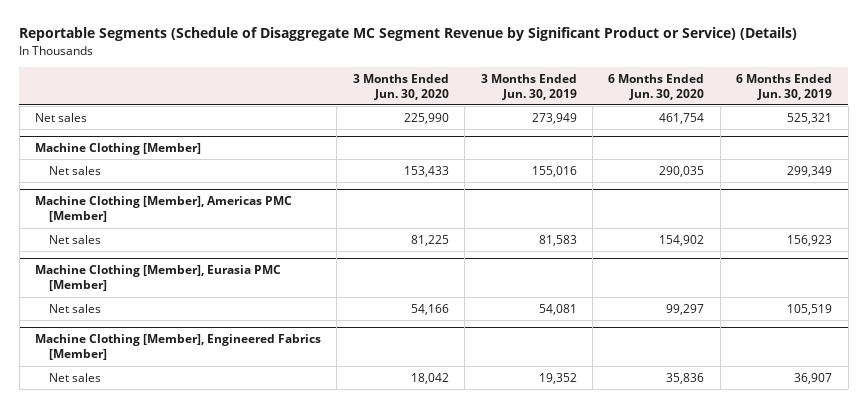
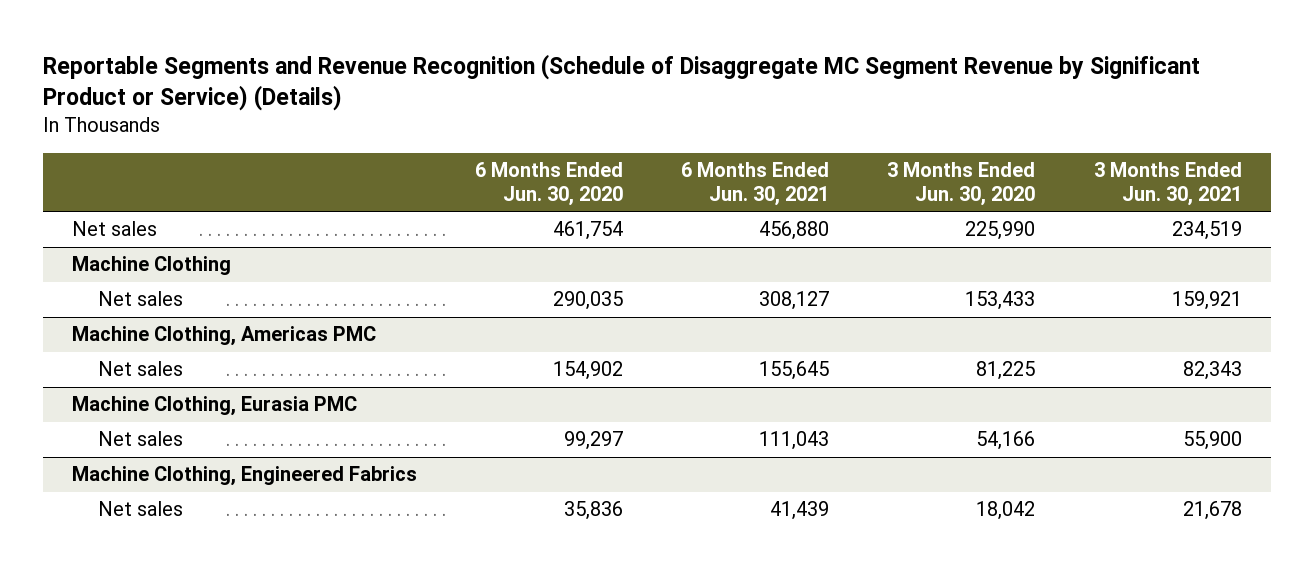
- Reportable Segments (Schedule of Disaggregate MC Segment Revenue by Significant Product or Service) (Details)
+ Reportable Segments and Revenue Recognition (Schedule of Disaggregate MC Segment Revenue by Significant Product or Service) (Details)
- | 3 Months Ended Jun. 30, 2020 | 3 Months Ended Jun. 30, 2019 | 6 Months Ended Jun. 30, 2020 | 6 Months Ended Jun. 30, 2019
+ | 6 Months Ended Jun. 30, 2020 | 6 Months Ended Jun. 30, 2021 | 3 Months Ended Jun. 30, 2020 | 3 Months Ended Jun. 30, 2021
- Machine Clothing [Member]
+ Machine Clothing
- Machine Clothing [Member], Americas PMC [Member]
+ Machine Clothing, Americas PMC
- Machine Clothing [Member], Eurasia PMC [Member]
+ Machine Clothing, Eurasia PMC
- Machine Clothing [Member], Engineered Fabrics [Member]
+ Machine Clothing, Engineered Fabrics

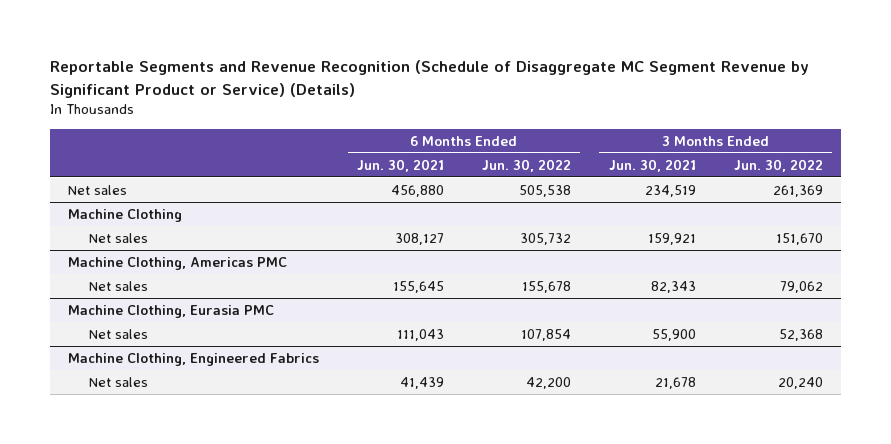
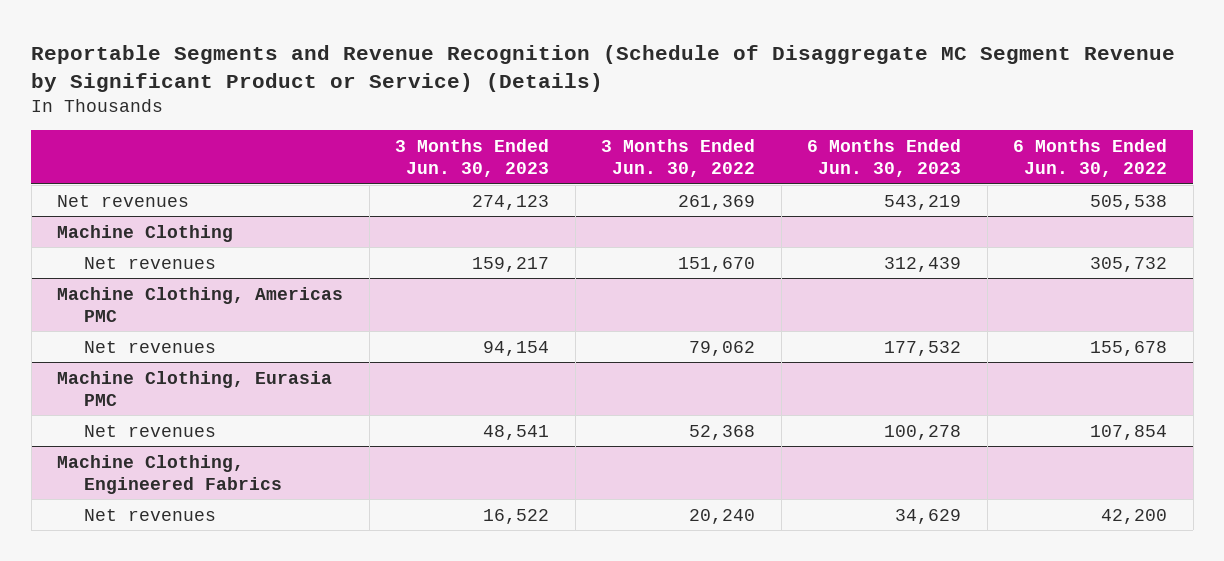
- | 6 Months Ended Jun. 30, 2021 | 6 Months Ended Jun. 30, 2022 | 3 Months Ended Jun. 30, 2021 | 3 Months Ended Jun. 30, 2022
+ | 3 Months Ended Jun. 30, 2023 | 3 Months Ended Jun. 30, 2022 | 6 Months Ended Jun. 30, 2023 | 6 Months Ended Jun. 30, 2022
- Net sales | 456,880 | 505,538 | 234,519 | 261,369
+ Net revenues | 274,123 | 261,369 | 543,219 | 505,538
@ Machine Clothing
- Net sales | 308,127 | 305,732 | 159,921 | 151,670
+ Net revenues | 159,217 | 151,670 | 312,439 | 305,732
@ Machine Clothing, Americas PMC
- Net sales | 155,645 | 155,678 | 82,343 | 79,062
+ Net revenues | 94,154 | 79,062 | 177,532 | 155,678
@ Machine Clothing, Eurasia PMC
- Net sales | 111,043 | 107,854 | 55,900 | 52,368
+ Net revenues | 48,541 | 52,368 | 100,278 | 107,854
@ Machine Clothing, Engineered Fabrics
- Net sales | 41,439 | 42,200 | 21,678 | 20,240
+ Net revenues | 16,522 | 20,240 | 34,629 | 42,200

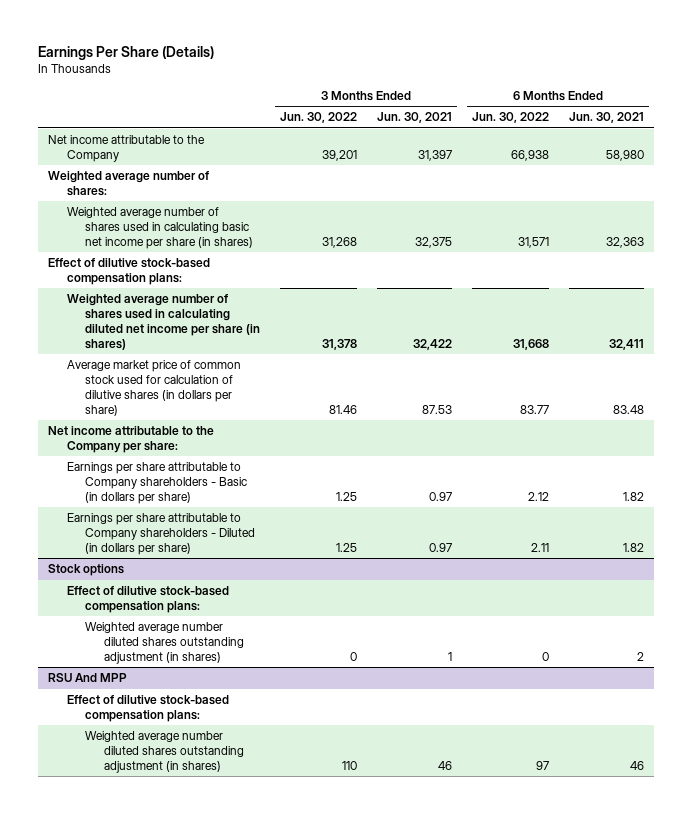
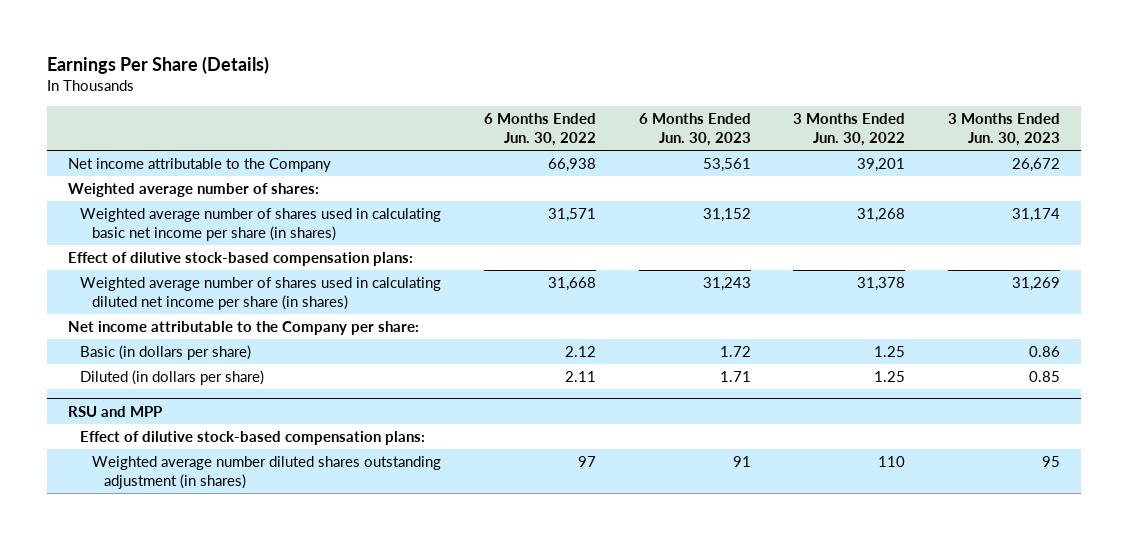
- | 3 Months Ended Jun. 30, 2022 | 3 Months Ended Jun. 30, 2021 | 6 Months Ended Jun. 30, 2022 | 6 Months Ended Jun. 30, 2021
+ | 6 Months Ended Jun. 30, 2022 | 6 Months Ended Jun. 30, 2023 | 3 Months Ended Jun. 30, 2022 | 3 Months Ended Jun. 30, 2023
- Average market price of common stock used for calculation of dilutive shares (in dollars per share) | 81.46 | 87.53 | 83.77 | 83.48
- Earnings per share attributable to Company shareholders - Basic (in dollars per share) | 1.25 | 0.97 | 2.12 | 1.82
- Earnings per share attributable to Company shareholders - Diluted (in dollars per share) | 1.25 | 0.97 | 2.11 | 1.82
- Stock options
- Effect of dilutive stock-based compensation plans:
- Weighted average number diluted shares outstanding adjustment (in shares) | 0 | 1 | 0 | 2
- RSU And MPP
+ Basic (in dollars per share) | 2.12 | 1.72 | 1.25 | 0.86
+ Diluted (in dollars per share) | 2.11 | 1.71 | 1.25 | 0.85
+ RSU and MPP

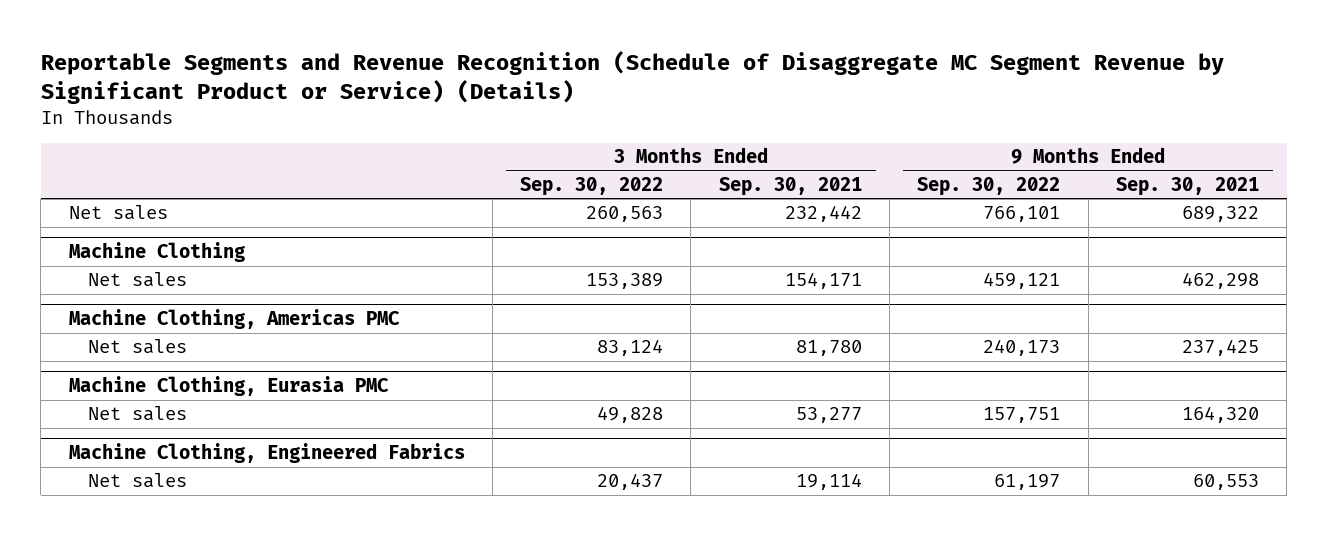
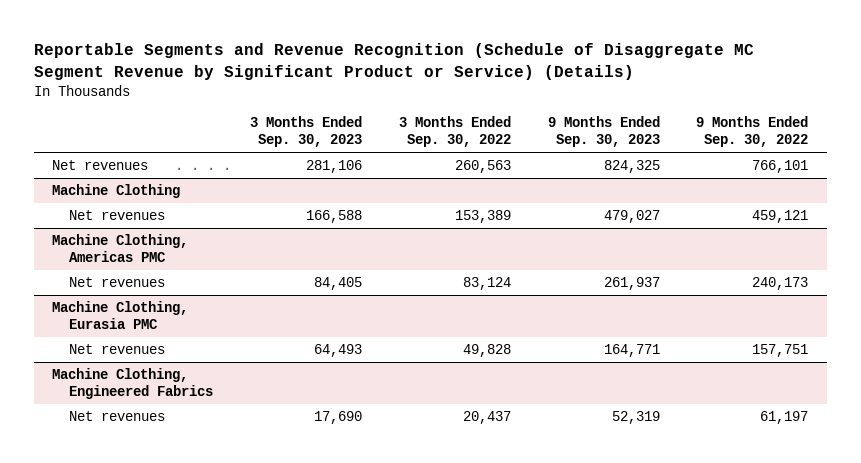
- | 3 Months Ended Sep. 30, 2022 | 3 Months Ended Sep. 30, 2021 | 9 Months Ended Sep. 30, 2022 | 9 Months Ended Sep. 30, 2021
+ | 3 Months Ended Sep. 30, 2023 | 3 Months Ended Sep. 30, 2022 | 9 Months Ended Sep. 30, 2023 | 9 Months Ended Sep. 30, 2022
- Net sales | 260,563 | 232,442 | 766,101 | 689,322
+ Net revenues | 281,106 | 260,563 | 824,325 | 766,101
@ Machine Clothing
- Net sales | 153,389 | 154,171 | 459,121 | 462,298
+ Net revenues | 166,588 | 153,389 | 479,027 | 459,121
@ Machine Clothing, Americas PMC
- Net sales | 83,124 | 81,780 | 240,173 | 237,425
+ Net revenues | 84,405 | 83,124 | 261,937 | 240,173
@ Machine Clothing, Eurasia PMC
- Net sales | 49,828 | 53,277 | 157,751 | 164,320
+ Net revenues | 64,493 | 49,828 | 164,771 | 157,751
@ Machine Clothing, Engineered Fabrics
- Net sales | 20,437 | 19,114 | 61,197 | 60,553
+ Net revenues | 17,690 | 20,437 | 52,319 | 61,197

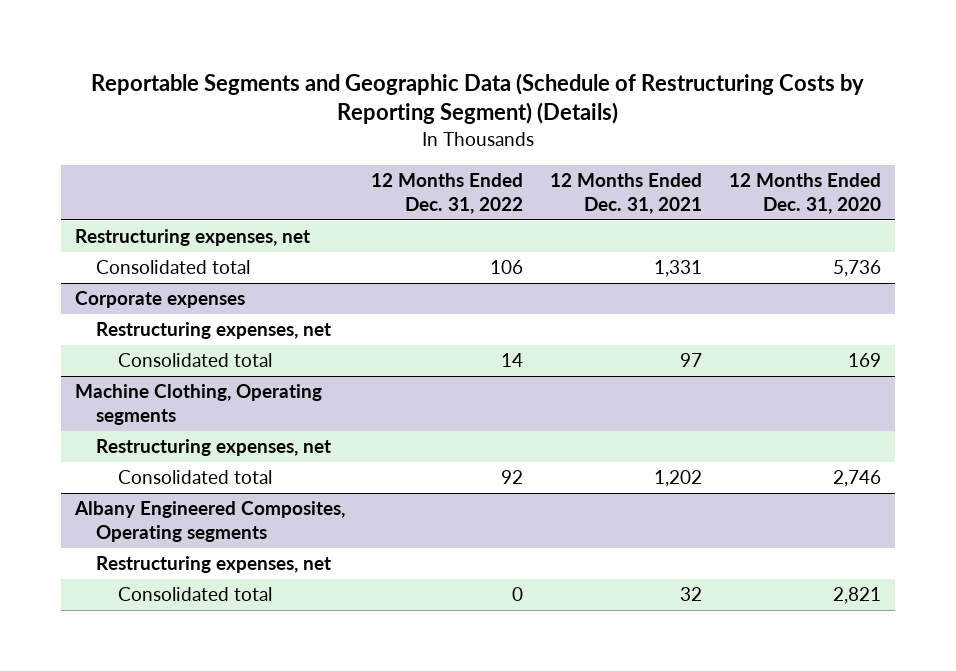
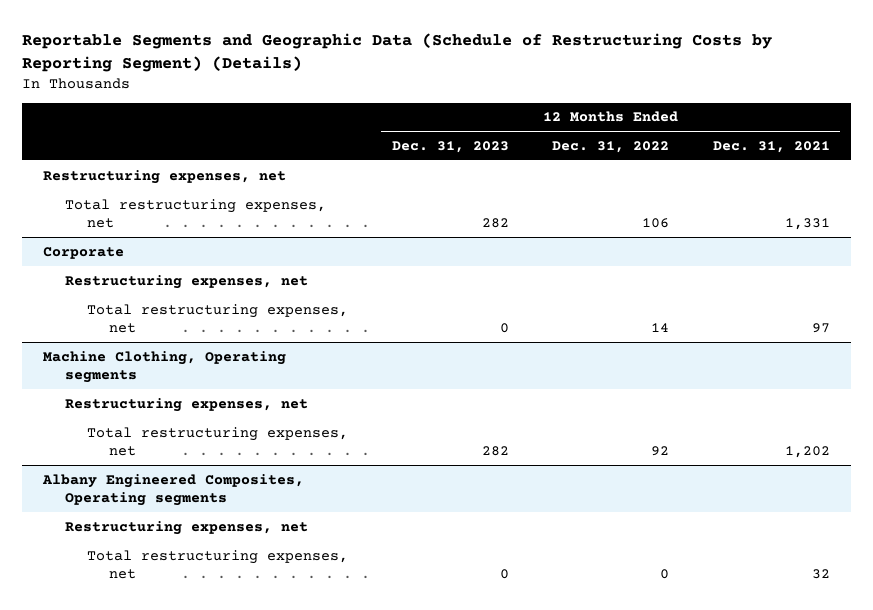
- | 12 Months Ended Dec. 31, 2022 | 12 Months Ended Dec. 31, 2021 | 12 Months Ended Dec. 31, 2020
+ | 12 Months Ended Dec. 31, 2023 | 12 Months Ended Dec. 31, 2022 | 12 Months Ended Dec. 31, 2021
- Consolidated total | 106 | 1,331 | 5,736
- Corporate expenses
+ Total restructuring expenses, net | 282 | 106 | 1,331
+ Corporate
- Consolidated total | 14 | 97 | 169
+ Total restructuring expenses, net | 0 | 14 | 97
@ Machine Clothing, Operating segments
- Consolidated total | 92 | 1,202 | 2,746
+ Total restructuring expenses, net | 282 | 92 | 1,202
@ Albany Engineered Composites, Operating segments
- Consolidated total | 0 | 32 | 2,821
+ Total restructuring expenses, net | 0 | 0 | 32

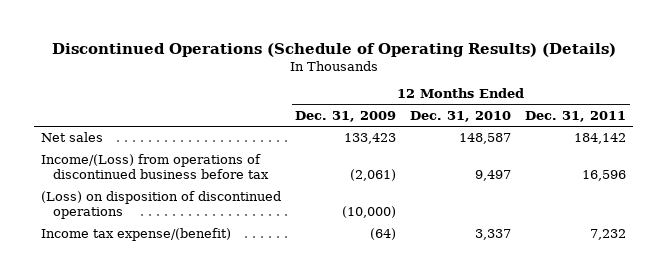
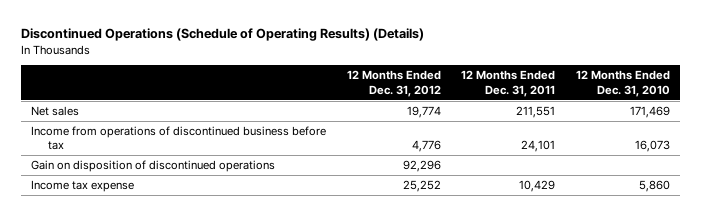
- | 12 Months Ended Dec. 31, 2009 | 12 Months Ended Dec. 31, 2010 | 12 Months Ended Dec. 31, 2011
+ | 12 Months Ended Dec. 31, 2012 | 12 Months Ended Dec. 31, 2011 | 12 Months Ended Dec. 31, 2010
- Net sales | 133,423 | 148,587 | 184,142
- Income/(Loss) from operations of discontinued business before tax | (2,061) | 9,497 | 16,596
- (Loss) on disposition of discontinued operations | (10,000) | |
- Income tax expense/(benefit) | (64) | 3,337 | 7,232
+ Net sales | 19,774 | 211,551 | 171,469
+ Income from operations of discontinued business before tax | 4,776 | 24,101 | 16,073
+ Gain on disposition of discontinued operations | 92,296 | |
+ Income tax expense | 25,252 | 10,429 | 5,860

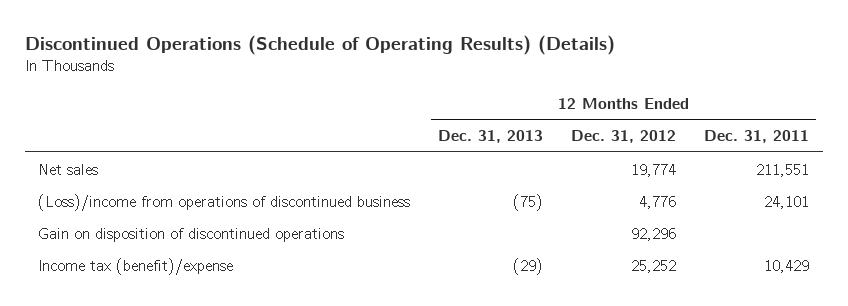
- | 12 Months Ended Dec. 31, 2012 | 12 Months Ended Dec. 31, 2011 | 12 Months Ended Dec. 31, 2010
+ | 12 Months Ended Dec. 31, 2013 | 12 Months Ended Dec. 31, 2012 | 12 Months Ended Dec. 31, 2011
- Income from operations of discontinued business before tax | 4,776 | 24,101 | 16,073
+ (Loss)/income from operations of discontinued business | (75) | 4,776 | 24,101
- Income tax expense | 25,252 | 10,429 | 5,860
+ Income tax (benefit)/expense | (29) | 25,252 | 10,429

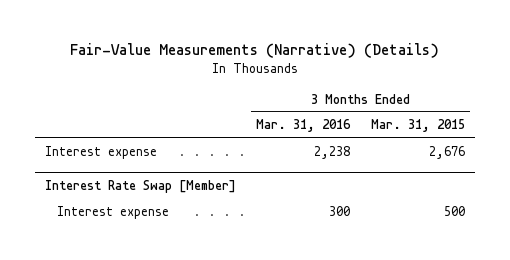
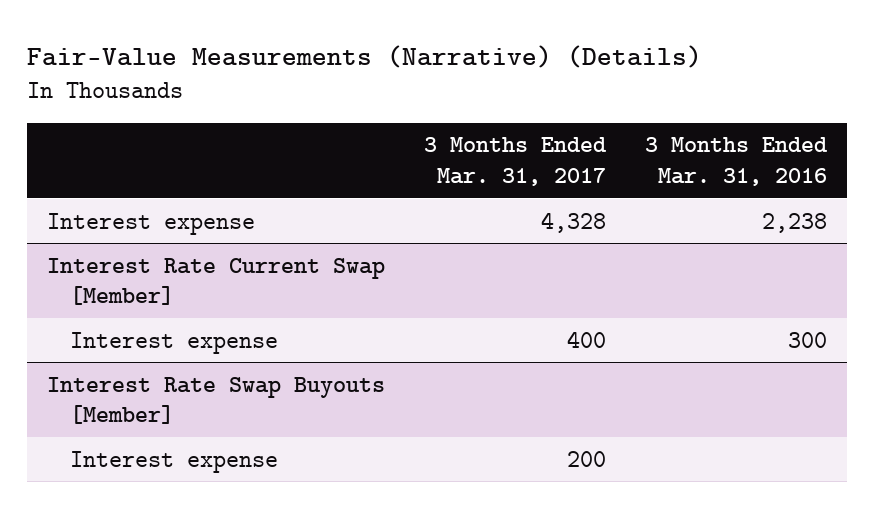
- | 3 Months Ended Mar. 31, 2016 | 3 Months Ended Mar. 31, 2015
+ | 3 Months Ended Mar. 31, 2017 | 3 Months Ended Mar. 31, 2016
- Interest Rate Swap [Member]
+ Interest Rate Current Swap [Member]
+ Interest Rate Swap Buyouts [Member]
+ Interest expense | 200 |

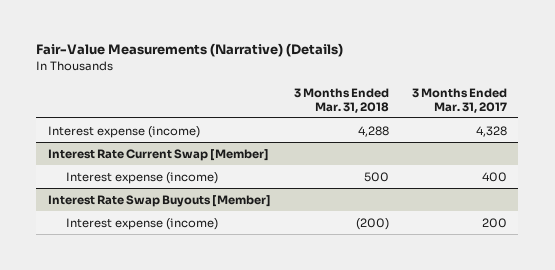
- | 3 Months Ended Mar. 31, 2017 | 3 Months Ended Mar. 31, 2016
+ | 3 Months Ended Mar. 31, 2018 | 3 Months Ended Mar. 31, 2017
- Interest expense | 4,328 | 2,238
+ Interest expense (income) | 4,288 | 4,328
@ Interest Rate Current Swap [Member]
- Interest expense | 400 | 300
+ Interest expense (income) | 500 | 400
@ Interest Rate Swap Buyouts [Member]
- Interest expense | 200 |
+ Interest expense (income) | (200) | 200

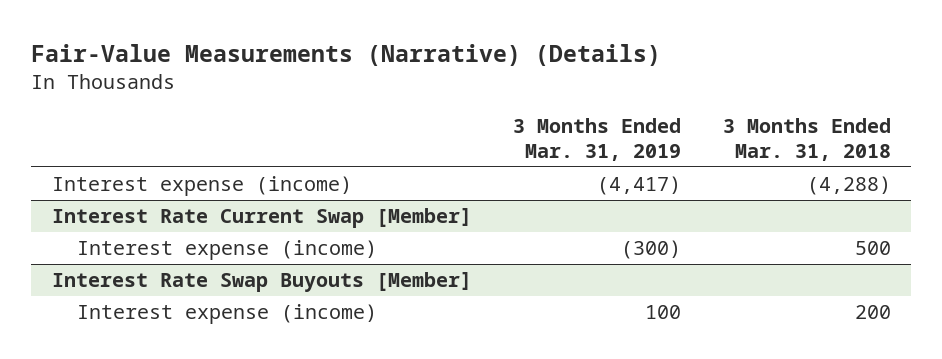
- | 3 Months Ended Mar. 31, 2018 | 3 Months Ended Mar. 31, 2017
+ | 3 Months Ended Mar. 31, 2019 | 3 Months Ended Mar. 31, 2018
- Interest expense (income) | 4,288 | 4,328
+ Interest expense (income) | (4,417) | (4,288)
@ Interest Rate Swap Buyouts [Member]
- Interest expense (income) | (200) | 200
+ Interest expense (income) | 100 | 200

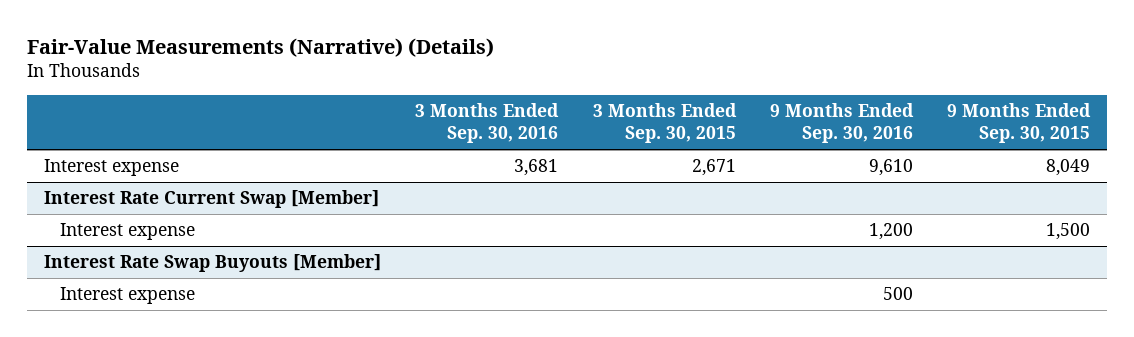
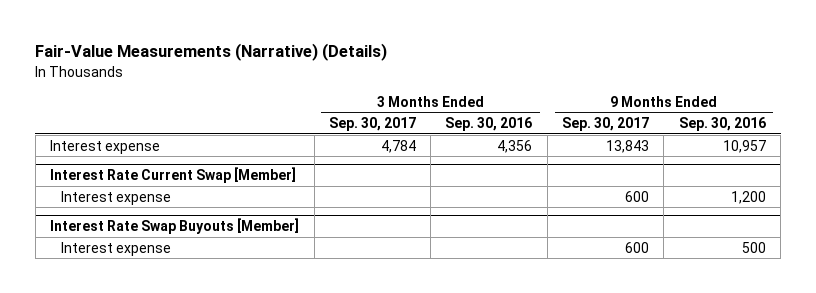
- | 3 Months Ended Sep. 30, 2016 | 3 Months Ended Sep. 30, 2015 | 9 Months Ended Sep. 30, 2016 | 9 Months Ended Sep. 30, 2015
+ | 3 Months Ended Sep. 30, 2017 | 3 Months Ended Sep. 30, 2016 | 9 Months Ended Sep. 30, 2017 | 9 Months Ended Sep. 30, 2016
- Interest expense | 3,681 | 2,671 | 9,610 | 8,049
+ Interest expense | 4,784 | 4,356 | 13,843 | 10,957

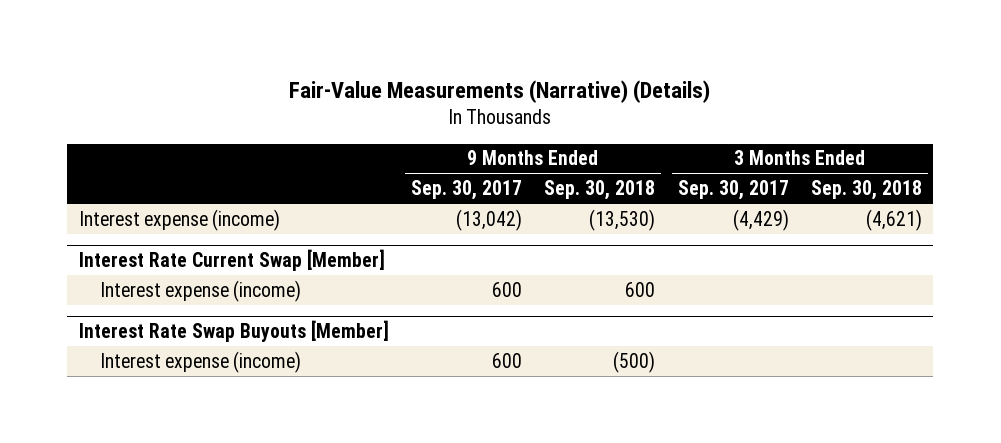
- | 3 Months Ended Sep. 30, 2017 | 3 Months Ended Sep. 30, 2016 | 9 Months Ended Sep. 30, 2017 | 9 Months Ended Sep. 30, 2016
+ | 9 Months Ended Sep. 30, 2017 | 9 Months Ended Sep. 30, 2018 | 3 Months Ended Sep. 30, 2017 | 3 Months Ended Sep. 30, 2018
- Interest expense | 4,784 | 4,356 | 13,843 | 10,957
+ Interest expense (income) | (13,042) | (13,530) | (4,429) | (4,621)
@ Interest Rate Current Swap [Member]
- Interest expense | | | 600 | 1,200
+ Interest expense (income) | 600 | 600 | |
@ Interest Rate Swap Buyouts [Member]
- Interest expense | | | 600 | 500
+ Interest expense (income) | 600 | (500) | |

